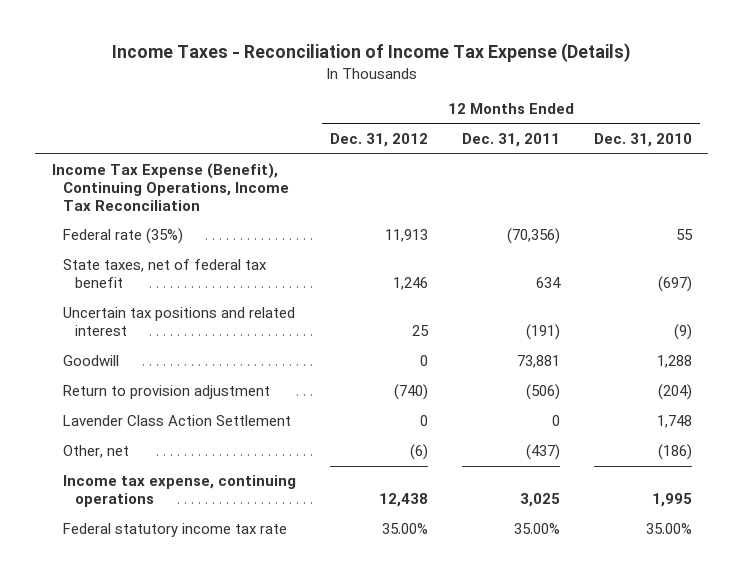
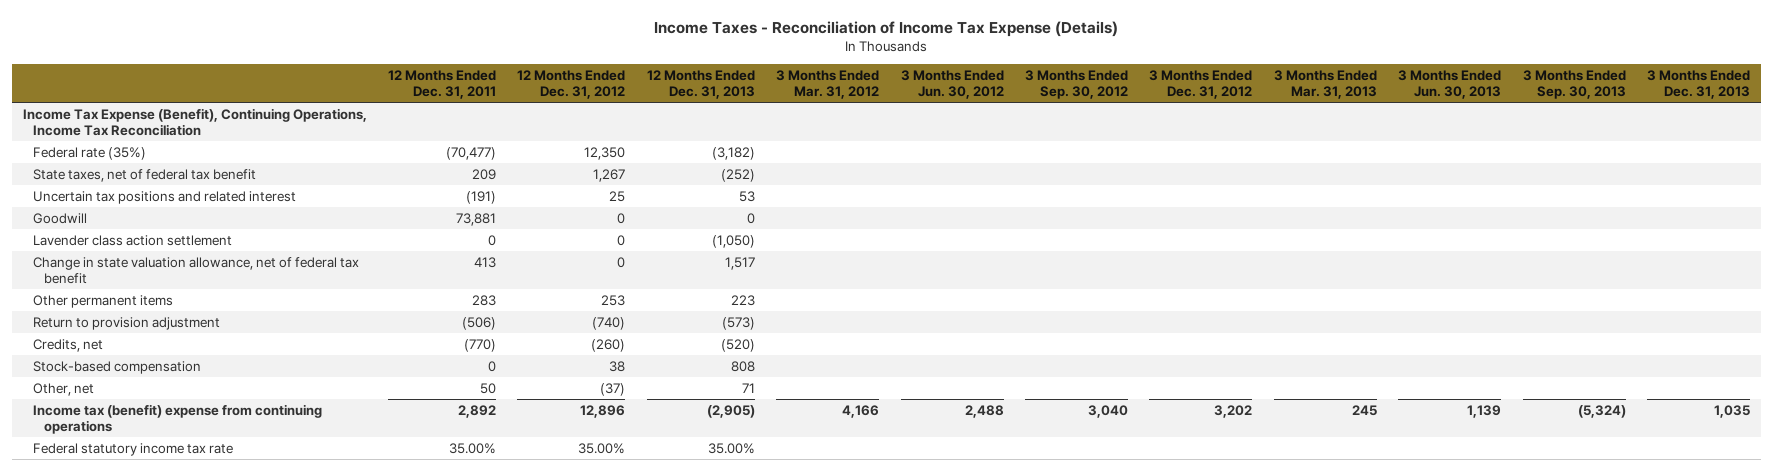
- | 12 Months Ended Dec. 31, 2012 | 12 Months Ended Dec. 31, 2011 | 12 Months Ended Dec. 31, 2010
+ | 12 Months Ended Dec. 31, 2011 | 12 Months Ended Dec. 31, 2012 | 12 Months Ended Dec. 31, 2013 | 3 Months Ended Mar. 31, 2012 | 3 Months Ended Jun. 30, 2012 | 3 Months Ended Sep. 30, 2012 | 3 Months Ended Dec. 31, 2012 | 3 Months Ended Mar. 31, 2013 | 3 Months Ended Jun. 30, 2013 | 3 Months Ended Sep. 30, 2013 | 3 Months Ended Dec. 31, 2013
- Federal rate (35%) | 11,913 | (70,356) | 55
- State taxes, net of federal tax benefit | 1,246 | 634 | (697)
+ Federal rate (35%) | (70,477) | 12,350 | (3,182) | | | | | | | |
+ State taxes, net of federal tax benefit | 209 | 1,267 | (252) | | | | | | | |
+ Lavender class action settlement | 0 | 0 | (1,050) | | | | | | | |
+ Change in state valuation allowance, net of federal tax benefit | 413 | 0 | 1,517 | | | | | | | |
+ Other permanent items | 283 | 253 | 223 | | | | | | | |
- Lavender Class Action Settlement | 0 | 0 | 1,748
- Other, net | (6) | (437) | (186)
- Income tax expense, continuing operations | 12,438 | 3,025 | 1,995
+ Credits, net | (770) | (260) | (520) | | | | | | | |
+ Stock-based compensation | 0 | 38 | 808 | | | | | | | |
+ Other, net | 50 | (37) | 71 | | | | | | | |
+ Income tax (benefit) expense from continuing operations | 2,892 | 12,896 | (2,905) | 4,166 | 2,488 | 3,040 | 3,202 | 245 | 1,139 | (5,324) | 1,035

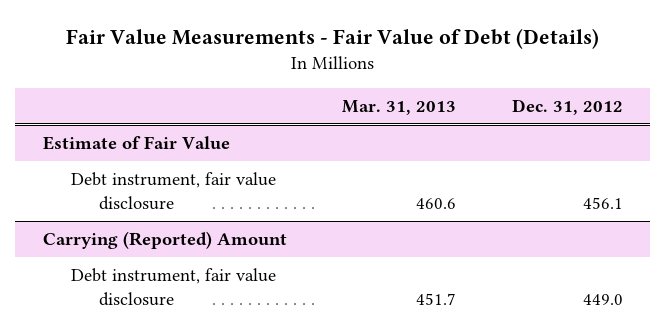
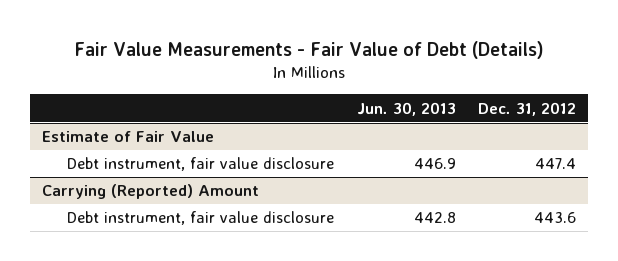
- | Mar. 31, 2013 | Dec. 31, 2012
+ | Jun. 30, 2013 | Dec. 31, 2012
@ Estimate of Fair Value
- Debt instrument, fair value disclosure | 460.6 | 456.1
+ Debt instrument, fair value disclosure | 446.9 | 447.4
@ Carrying (Reported) Amount
- Debt instrument, fair value disclosure | 451.7 | 449.0
+ Debt instrument, fair value disclosure | 442.8 | 443.6

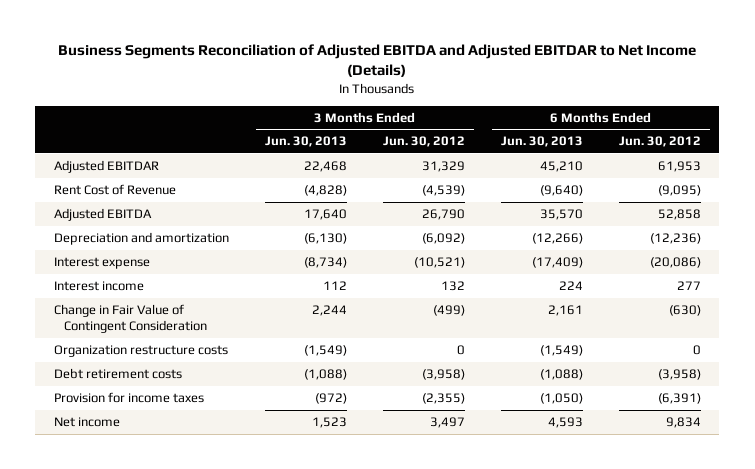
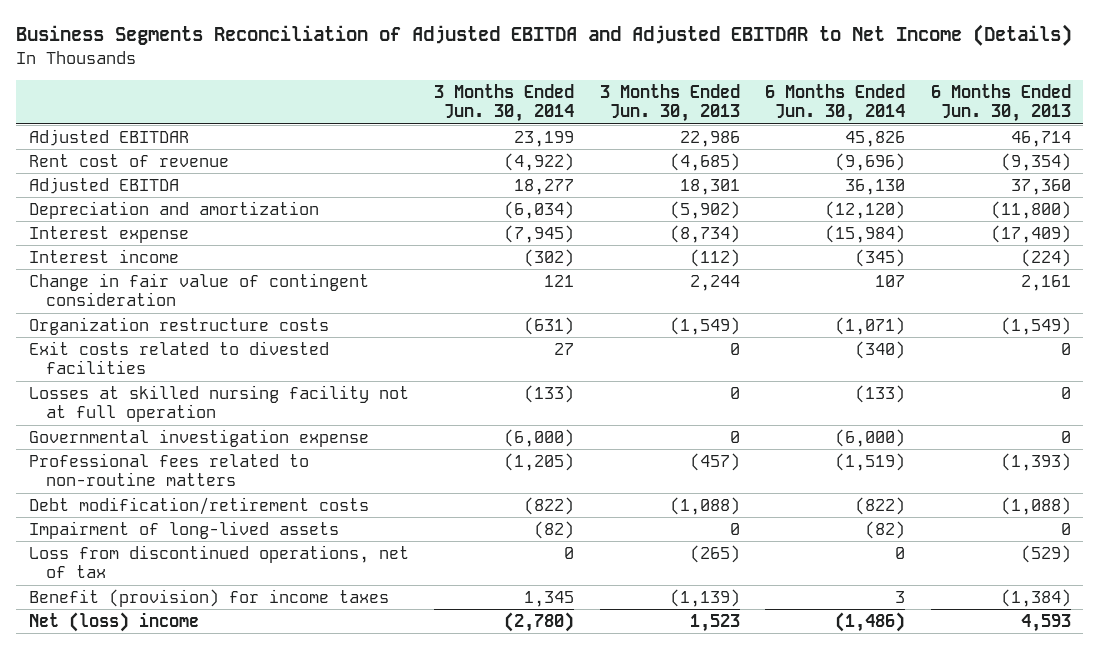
- | 3 Months Ended Jun. 30, 2013 | 3 Months Ended Jun. 30, 2012 | 6 Months Ended Jun. 30, 2013 | 6 Months Ended Jun. 30, 2012
+ | 3 Months Ended Jun. 30, 2014 | 3 Months Ended Jun. 30, 2013 | 6 Months Ended Jun. 30, 2014 | 6 Months Ended Jun. 30, 2013
- Adjusted EBITDAR | 22,468 | 31,329 | 45,210 | 61,953
- Rent Cost of Revenue | (4,828) | (4,539) | (9,640) | (9,095)
- Adjusted EBITDA | 17,640 | 26,790 | 35,570 | 52,858
- Depreciation and amortization | (6,130) | (6,092) | (12,266) | (12,236)
+ Adjusted EBITDAR | 23,199 | 22,986 | 45,826 | 46,714
+ Rent cost of revenue | (4,922) | (4,685) | (9,696) | (9,354)
+ Adjusted EBITDA | 18,277 | 18,301 | 36,130 | 37,360
+ Depreciation and amortization | (6,034) | (5,902) | (12,120) | (11,800)
- Interest income | 112 | 132 | 224 | 277
- Change in Fair Value of Contingent Consideration | 2,244 | (499) | 2,161 | (630)
+ Interest income | (302) | (112) | (345) | (224)
+ Change in fair value of contingent consideration | 121 | 2,244 | 107 | 2,161
- Debt retirement costs | (1,088) | (3,958) | (1,088) | (3,958)
- Provision for income taxes | (972) | (2,355) | (1,050) | (6,391)
- Net income | 1,523 | 3,497 | 4,593 | 9,834
+ Exit costs related to divested facilities | 27 | 0 | (340) | 0
+ Losses at skilled nursing facility not at full operation | (133) | 0 | (133) | 0
+ Governmental investigation expense | (6,000) | 0 | (6,000) | 0
+ Professional fees related to non-routine matters | (1,205) | (457) | (1,519) | (1,393)
+ Debt modification/retirement costs | (822) | (1,088) | (822) | (1,088)
+ Impairment of long-lived assets | (82) | 0 | (82) | 0
+ Loss from discontinued operations, net of tax | 0 | (265) | 0 | (529)
+ Benefit (provision) for income taxes | 1,345 | (1,139) | 3 | (1,384)
+ Net (loss) income | (2,780) | 1,523 | (1,486) | 4,593

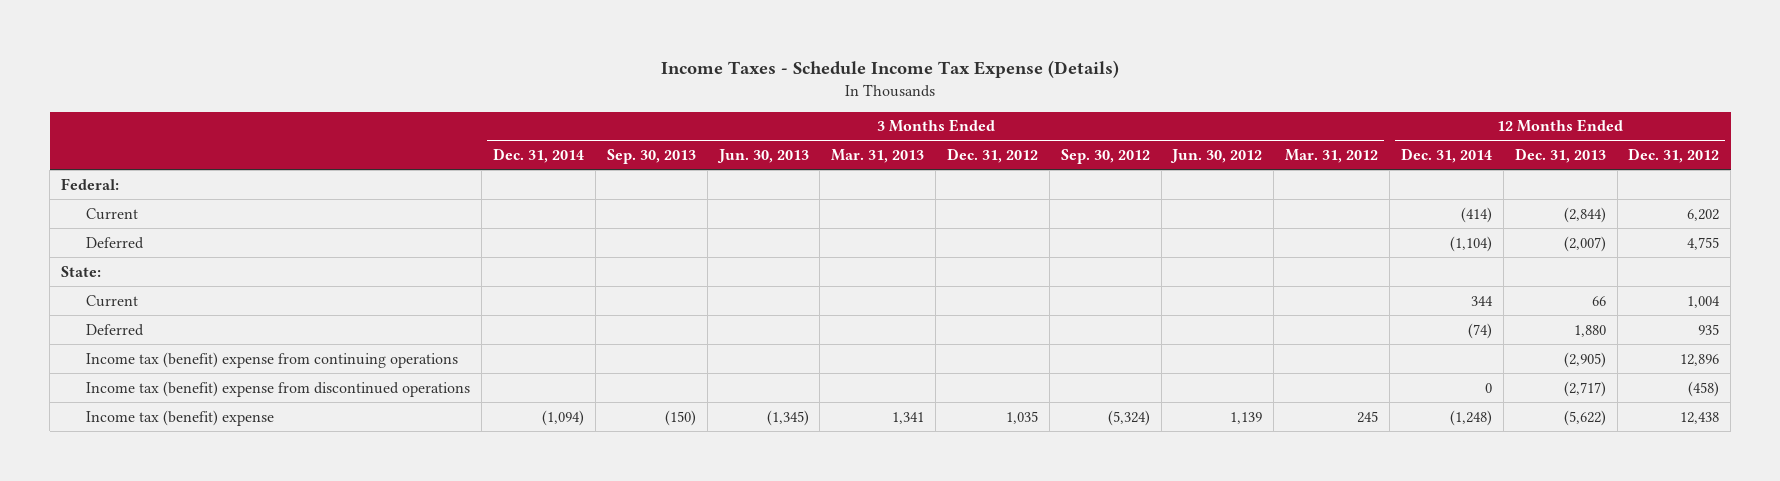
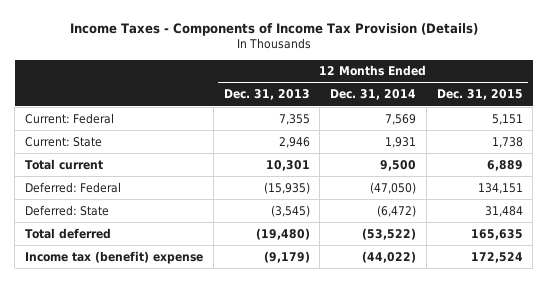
- Income Taxes - Schedule Income Tax Expense (Details)
+ Income Taxes - Components of Income Tax Provision (Details)
- | 3 Months Ended Dec. 31, 2014 | 3 Months Ended Sep. 30, 2013 | 3 Months Ended Jun. 30, 2013 | 3 Months Ended Mar. 31, 2013 | 3 Months Ended Dec. 31, 2012 | 3 Months Ended Sep. 30, 2012 | 3 Months Ended Jun. 30, 2012 | 3 Months Ended Mar. 31, 2012 | 12 Months Ended Dec. 31, 2014 | 12 Months Ended Dec. 31, 2013 | 12 Months Ended Dec. 31, 2012
+ | 12 Months Ended Dec. 31, 2013 | 12 Months Ended Dec. 31, 2014 | 12 Months Ended Dec. 31, 2015
- Federal:
- Current | | | | | | | | | (414) | (2,844) | 6,202
- Deferred | | | | | | | | | (1,104) | (2,007) | 4,755
- State:
- Current | | | | | | | | | 344 | 66 | 1,004
- Deferred | | | | | | | | | (74) | 1,880 | 935
- Income tax (benefit) expense from continuing operations | | | | | | | | | | (2,905) | 12,896
- Income tax (benefit) expense from discontinued operations | | | | | | | | | 0 | (2,717) | (458)
- Income tax (benefit) expense | (1,094) | (150) | (1,345) | 1,341 | 1,035 | (5,324) | 1,139 | 245 | (1,248) | (5,622) | 12,438
+ Current: Federal | 7,355 | 7,569 | 5,151
+ Current: State | 2,946 | 1,931 | 1,738
+ Total current | 10,301 | 9,500 | 6,889
+ Deferred: Federal | (15,935) | (47,050) | 134,151
+ Deferred: State | (3,545) | (6,472) | 31,484
+ Total deferred | (19,480) | (53,522) | 165,635
+ Income tax (benefit) expense | (9,179) | (44,022) | 172,524

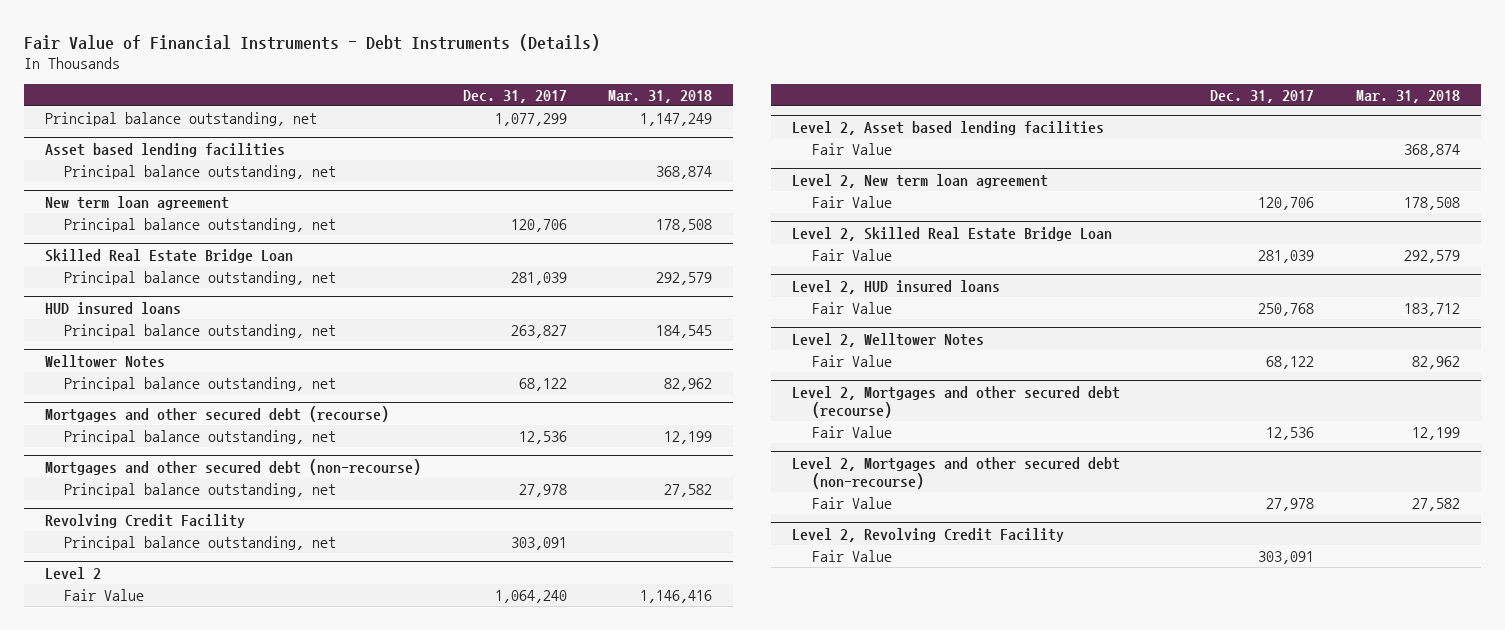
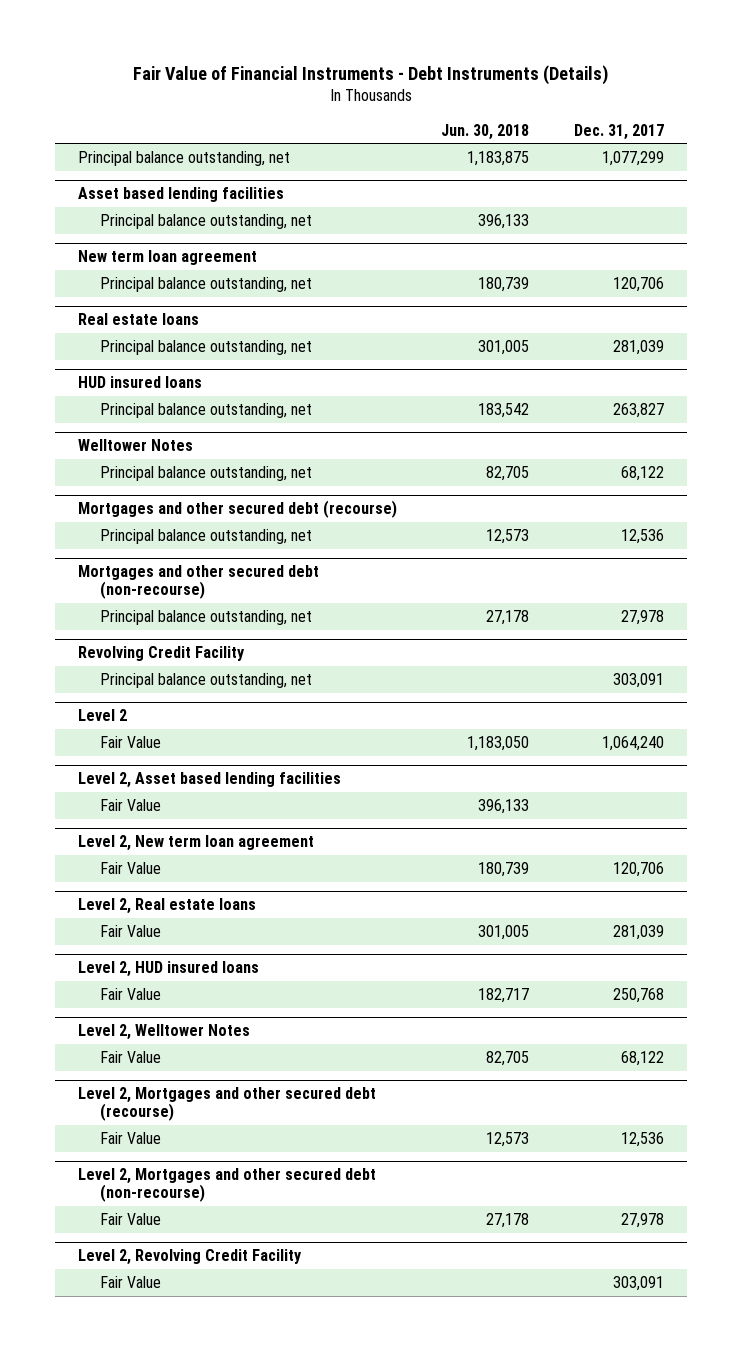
- | Dec. 31, 2017 | Mar. 31, 2018
+ | Jun. 30, 2018 | Dec. 31, 2017
- Skilled Real Estate Bridge Loan
+ Real estate loans
- Level 2, Skilled Real Estate Bridge Loan
+ Level 2, Real estate loans

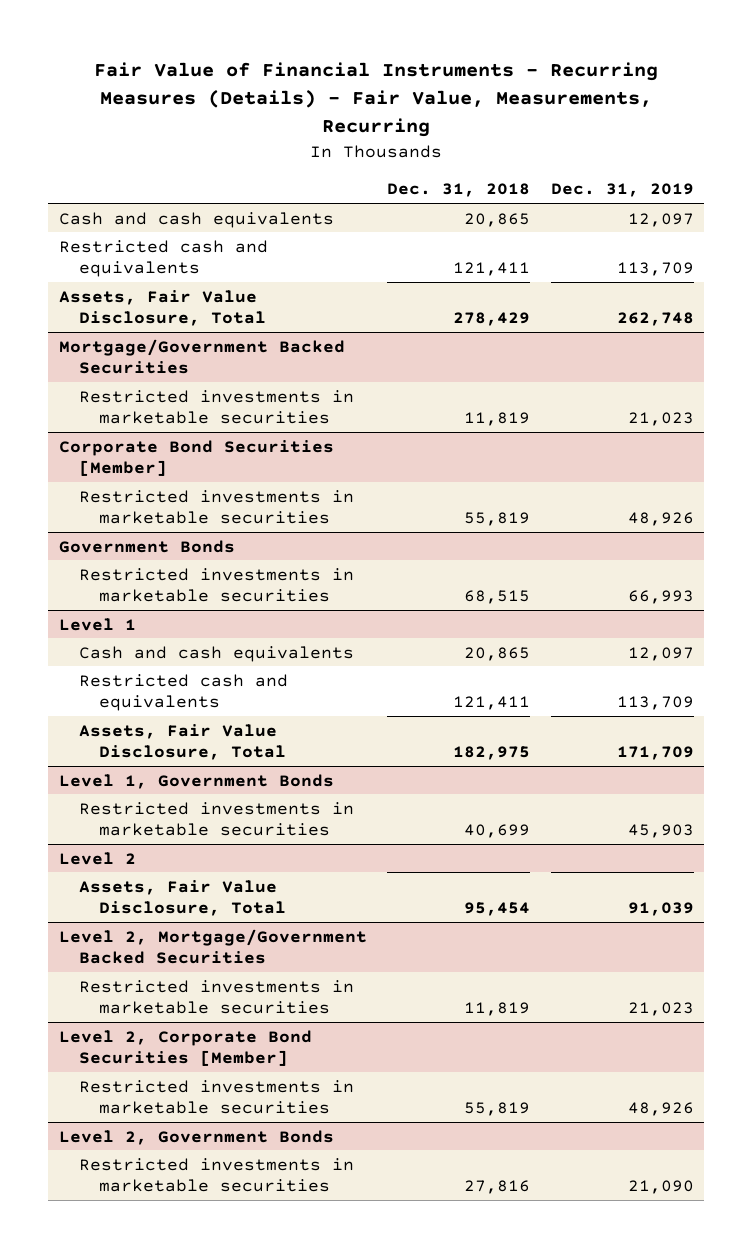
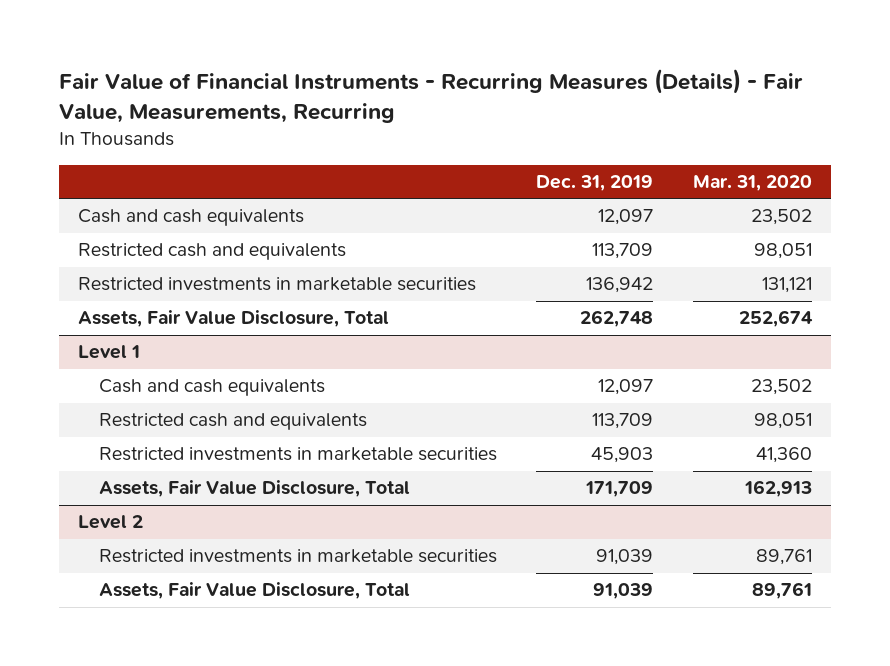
- | Dec. 31, 2018 | Dec. 31, 2019
+ | Dec. 31, 2019 | Mar. 31, 2020
+ Restricted investments in marketable securities | 136,942 | 131,121
- Mortgage/Government Backed Securities
- Restricted investments in marketable securities | 11,819 | 21,023
- Corporate Bond Securities [Member]
- Restricted investments in marketable securities | 55,819 | 48,926
- Government Bonds
- Restricted investments in marketable securities | 68,515 | 66,993
- Level 1, Government Bonds
@ Level 1
moved down: Assets, Fair Value Disclosure, Total | 171,709 | 162,913
@ Level 2
+ Restricted investments in marketable securities | 91,039 | 89,761
- Level 2, Mortgage/Government Backed Securities
- Restricted investments in marketable securities | 11,819 | 21,023
- Level 2, Corporate Bond Securities [Member]
- Restricted investments in marketable securities | 55,819 | 48,926
- Level 2, Government Bonds
- Restricted investments in marketable securities | 27,816 | 21,090

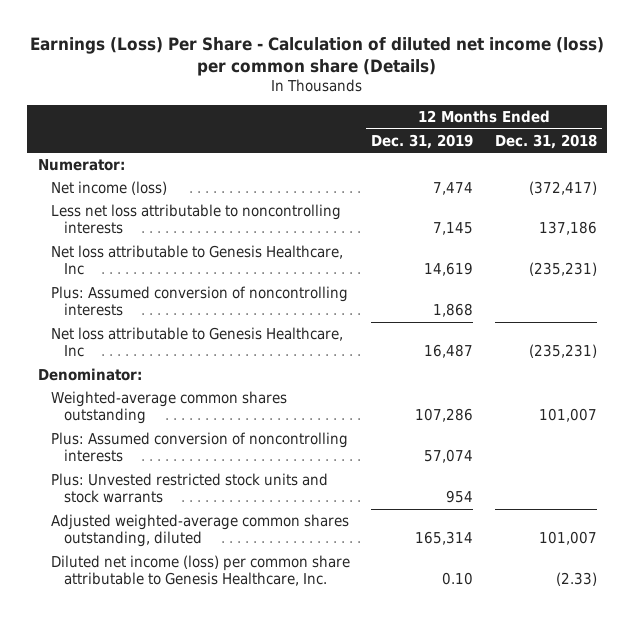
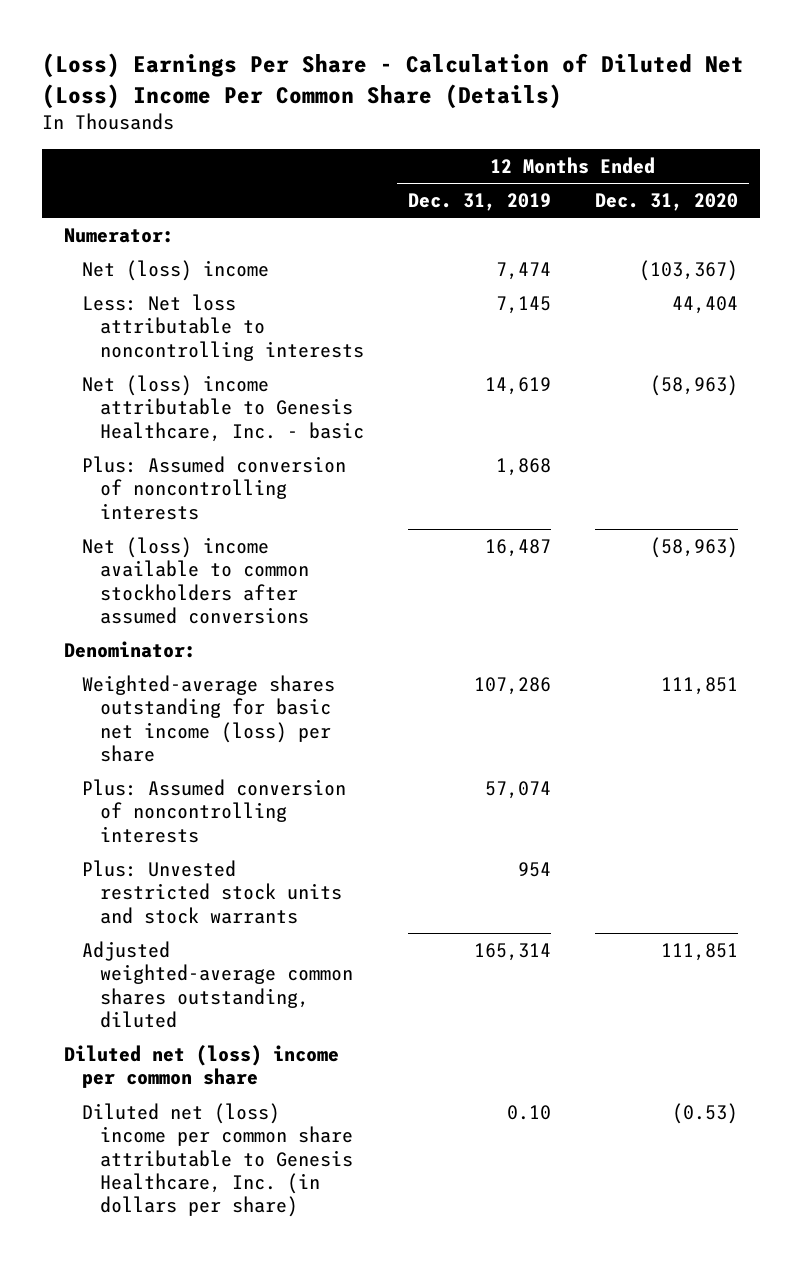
- Earnings (Loss) Per Share - Calculation of diluted net income (loss) per common share (Details)
+ (Loss) Earnings Per Share - Calculation of Diluted Net (Loss) Income Per Common Share (Details)
- | 12 Months Ended Dec. 31, 2019 | 12 Months Ended Dec. 31, 2018
+ | 12 Months Ended Dec. 31, 2019 | 12 Months Ended Dec. 31, 2020
- Net income (loss) | 7,474 | (372,417)
- Less net loss attributable to noncontrolling interests | 7,145 | 137,186
- Net loss attributable to Genesis Healthcare, Inc | 14,619 | (235,231)
+ Net (loss) income | 7,474 | (103,367)
+ Less: Net loss attributable to noncontrolling interests | 7,145 | 44,404
+ Net (loss) income attributable to Genesis Healthcare, Inc. - basic | 14,619 | (58,963)
- Net loss attributable to Genesis Healthcare, Inc | 16,487 | (235,231)
+ Net (loss) income available to common stockholders after assumed conversions | 16,487 | (58,963)
- Weighted-average common shares outstanding | 107,286 | 101,007
+ Weighted-average shares outstanding for basic net income (loss) per share | 107,286 | 111,851
- Diluted net income (loss) per common share attributable to Genesis Healthcare, Inc. | 0.10 | (2.33)
+ Diluted net (loss) income per common share
+ Diluted net (loss) income per common share attributable to Genesis Healthcare, Inc. (in dollars per share) | 0.10 | (0.53)

